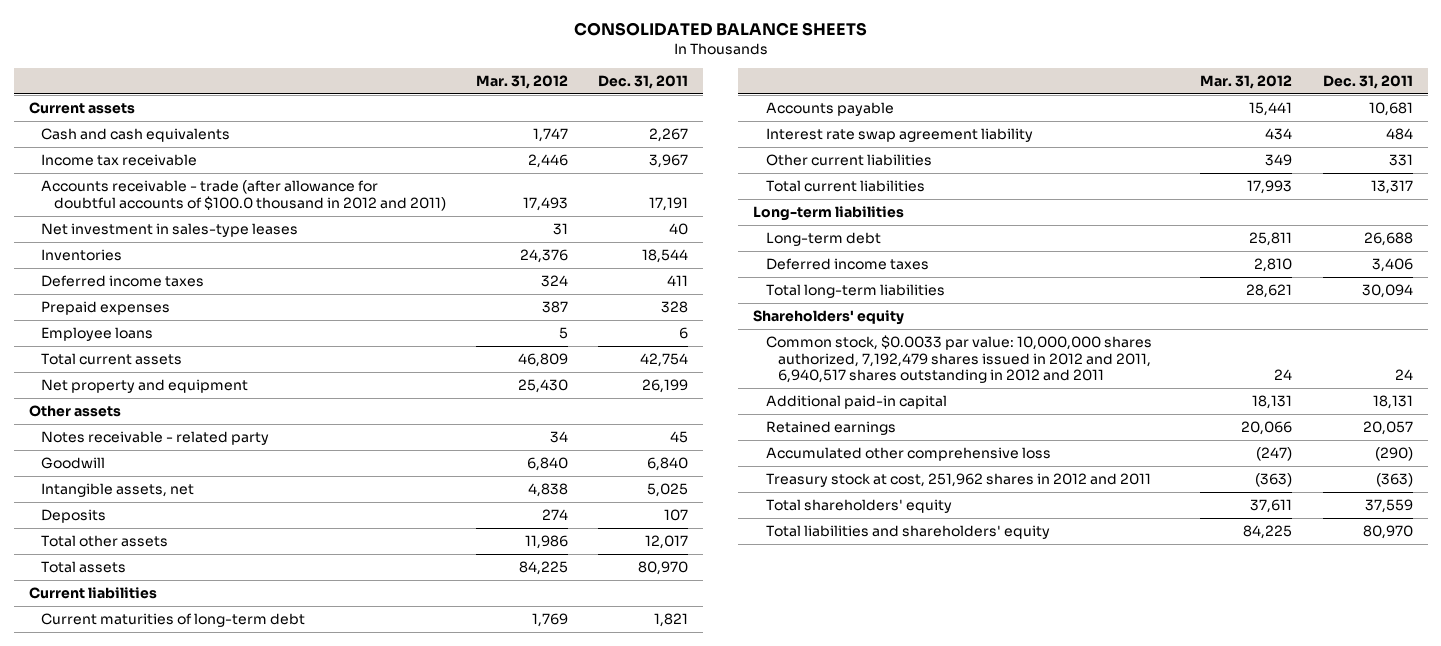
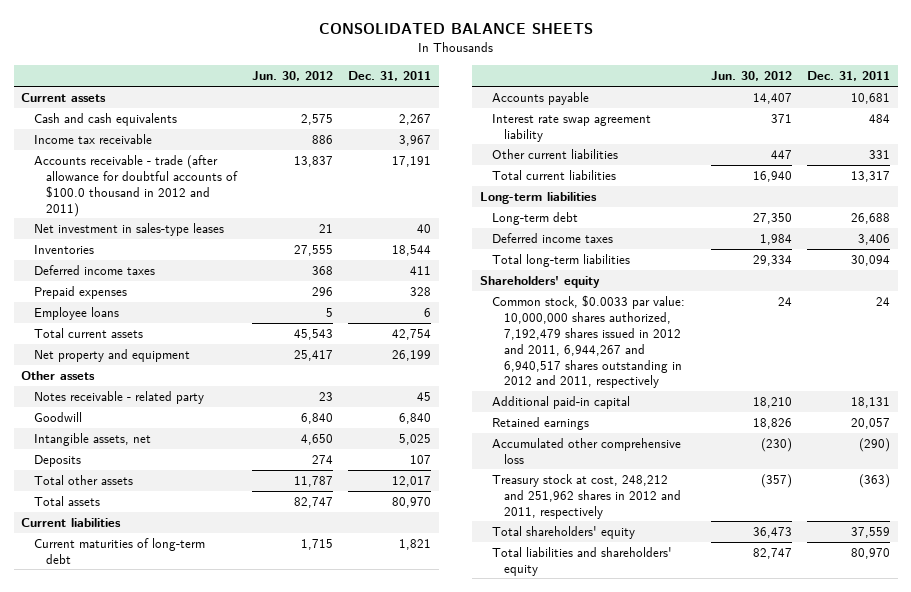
- | Mar. 31, 2012 | Dec. 31, 2011
+ | Jun. 30, 2012 | Dec. 31, 2011
- Common stock, $0.0033 par value: 10,000,000 shares authorized, 7,192,479 shares issued in 2012 and 2011, 6,940,517 shares outstanding in 2012 and 2011 | 24 | 24
+ Common stock, $0.0033 par value: 10,000,000 shares authorized, 7,192,479 shares issued in 2012 and 2011, 6,944,267 and 6,940,517 shares outstanding in 2012 and 2011, respectively | 24 | 24
- Treasury stock at cost, 251,962 shares in 2012 and 2011 | (363) | (363)
+ Treasury stock at cost, 248,212 and 251,962 shares in 2012 and 2011, respectively | (357) | (363)

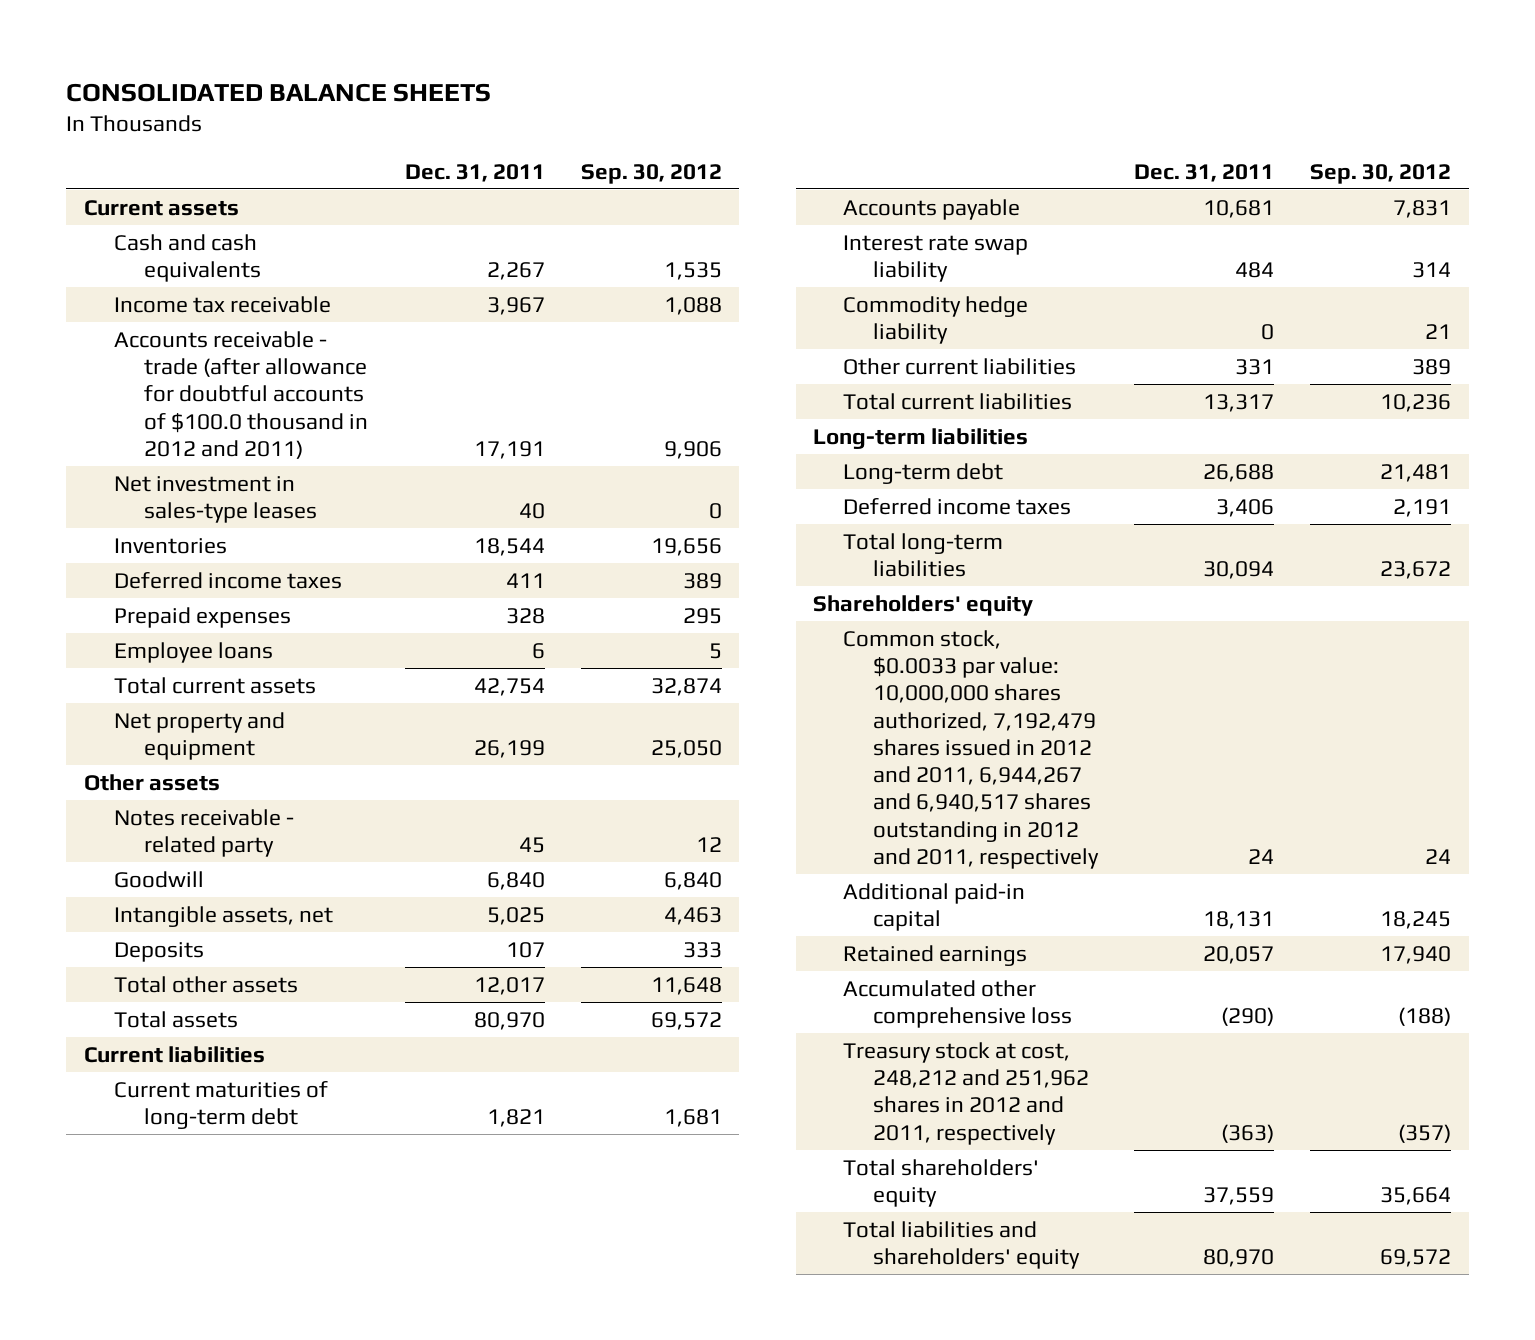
- | Jun. 30, 2012 | Dec. 31, 2011
+ | Dec. 31, 2011 | Sep. 30, 2012
- Interest rate swap agreement liability | 371 | 484
+ Interest rate swap liability | 484 | 314
+ Commodity hedge liability | 0 | 21

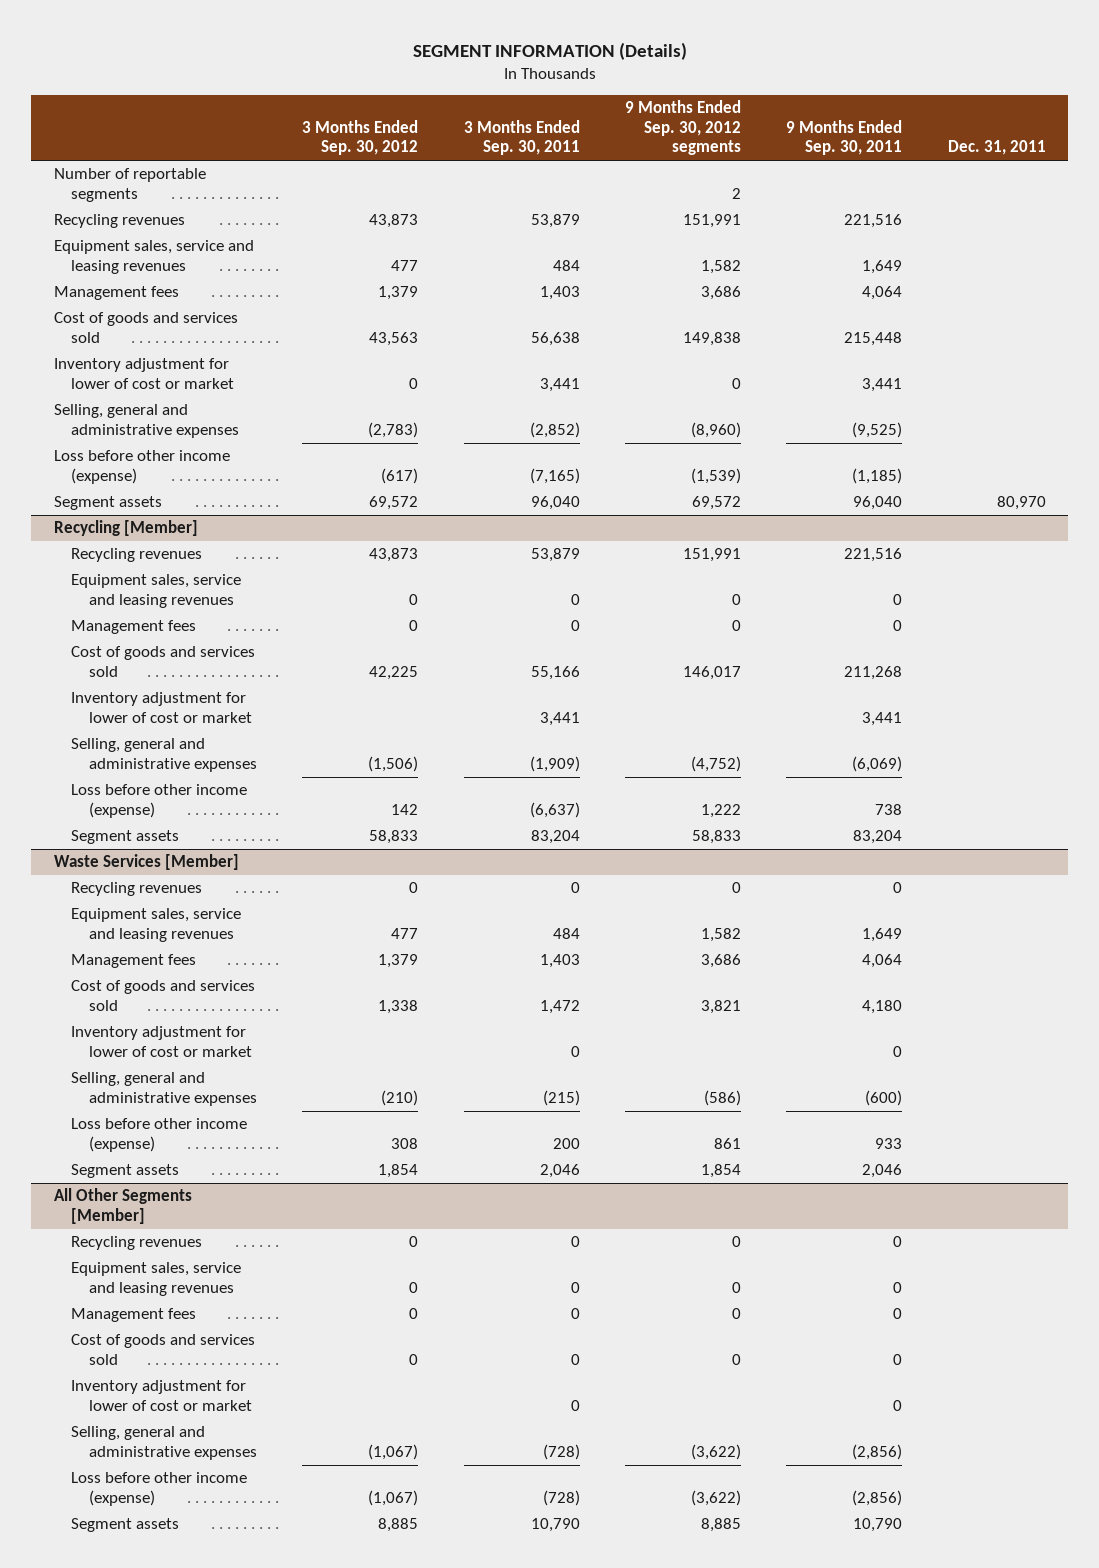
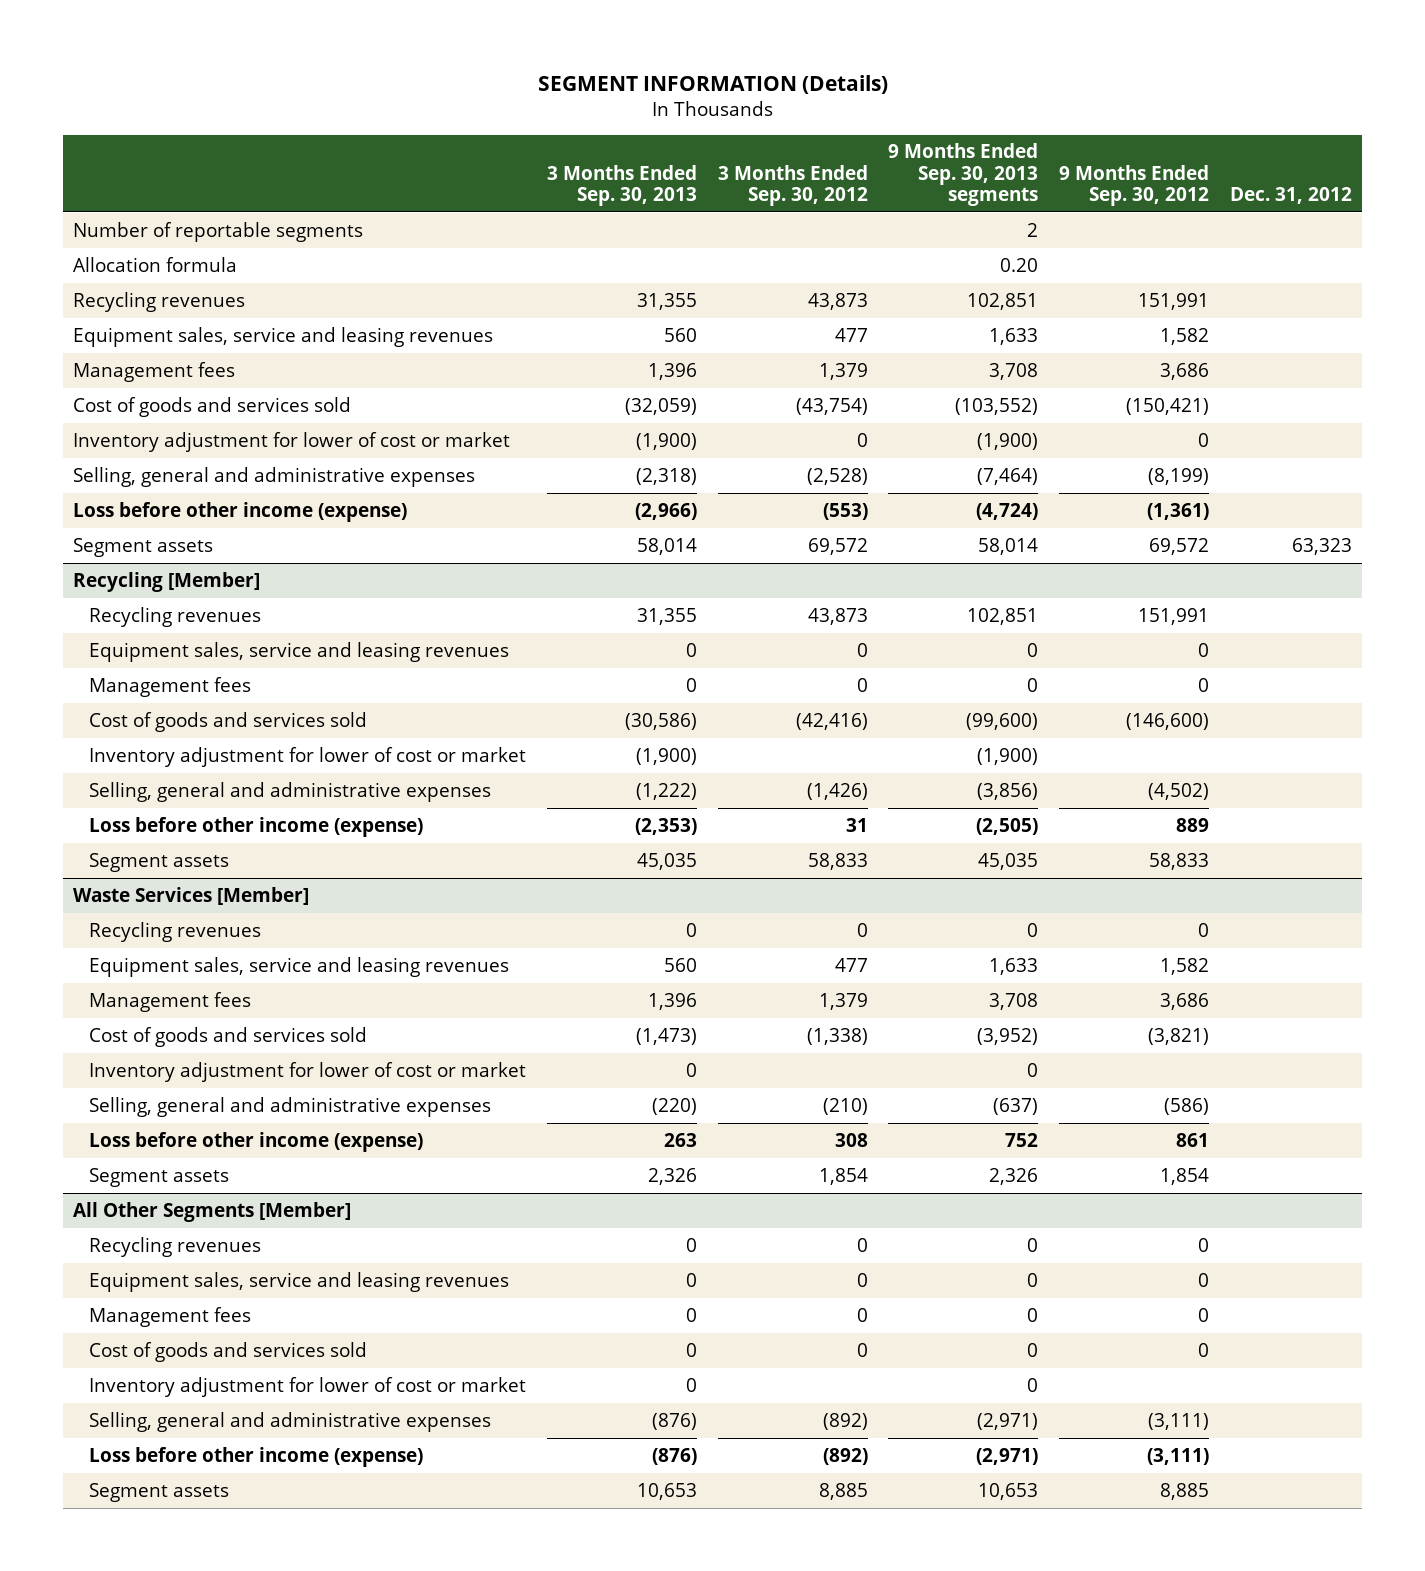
- | 3 Months Ended Sep. 30, 2012 | 3 Months Ended Sep. 30, 2011 | 9 Months Ended Sep. 30, 2012 segments | 9 Months Ended Sep. 30, 2011 | Dec. 31, 2011
+ | 3 Months Ended Sep. 30, 2013 | 3 Months Ended Sep. 30, 2012 | 9 Months Ended Sep. 30, 2013 segments | 9 Months Ended Sep. 30, 2012 | Dec. 31, 2012
+ Allocation formula | | | 0.20 | |
- Cost of goods and services sold | 43,563 | 56,638 | 149,838 | 215,448 |
+ Cost of goods and services sold | (32,059) | (43,754) | (103,552) | (150,421) |
- Selling, general and administrative expenses | (2,783) | (2,852) | (8,960) | (9,525) |
- Loss before other income (expense) | (617) | (7,165) | (1,539) | (1,185) |
+ Selling, general and administrative expenses | (2,318) | (2,528) | (7,464) | (8,199) |
+ Loss before other income (expense) | (2,966) | (553) | (4,724) | (1,361) |
@ Recycling [Member]
- Cost of goods and services sold | 42,225 | 55,166 | 146,017 | 211,268 |
+ Cost of goods and services sold | (30,586) | (42,416) | (99,600) | (146,600) |
- Selling, general and administrative expenses | (1,506) | (1,909) | (4,752) | (6,069) |
- Loss before other income (expense) | 142 | (6,637) | 1,222 | 738 |
+ Selling, general and administrative expenses | (1,222) | (1,426) | (3,856) | (4,502) |
+ Loss before other income (expense) | (2,353) | 31 | (2,505) | 889 |
@ Waste Services [Member]
- Cost of goods and services sold | 1,338 | 1,472 | 3,821 | 4,180 |
+ Cost of goods and services sold | (1,473) | (1,338) | (3,952) | (3,821) |
@ All Other Segments [Member]
- Selling, general and administrative expenses | (1,067) | (728) | (3,622) | (2,856) |
- Loss before other income (expense) | (1,067) | (728) | (3,622) | (2,856) |
+ Selling, general and administrative expenses | (876) | (892) | (2,971) | (3,111) |
+ Loss before other income (expense) | (876) | (892) | (2,971) | (3,111) |

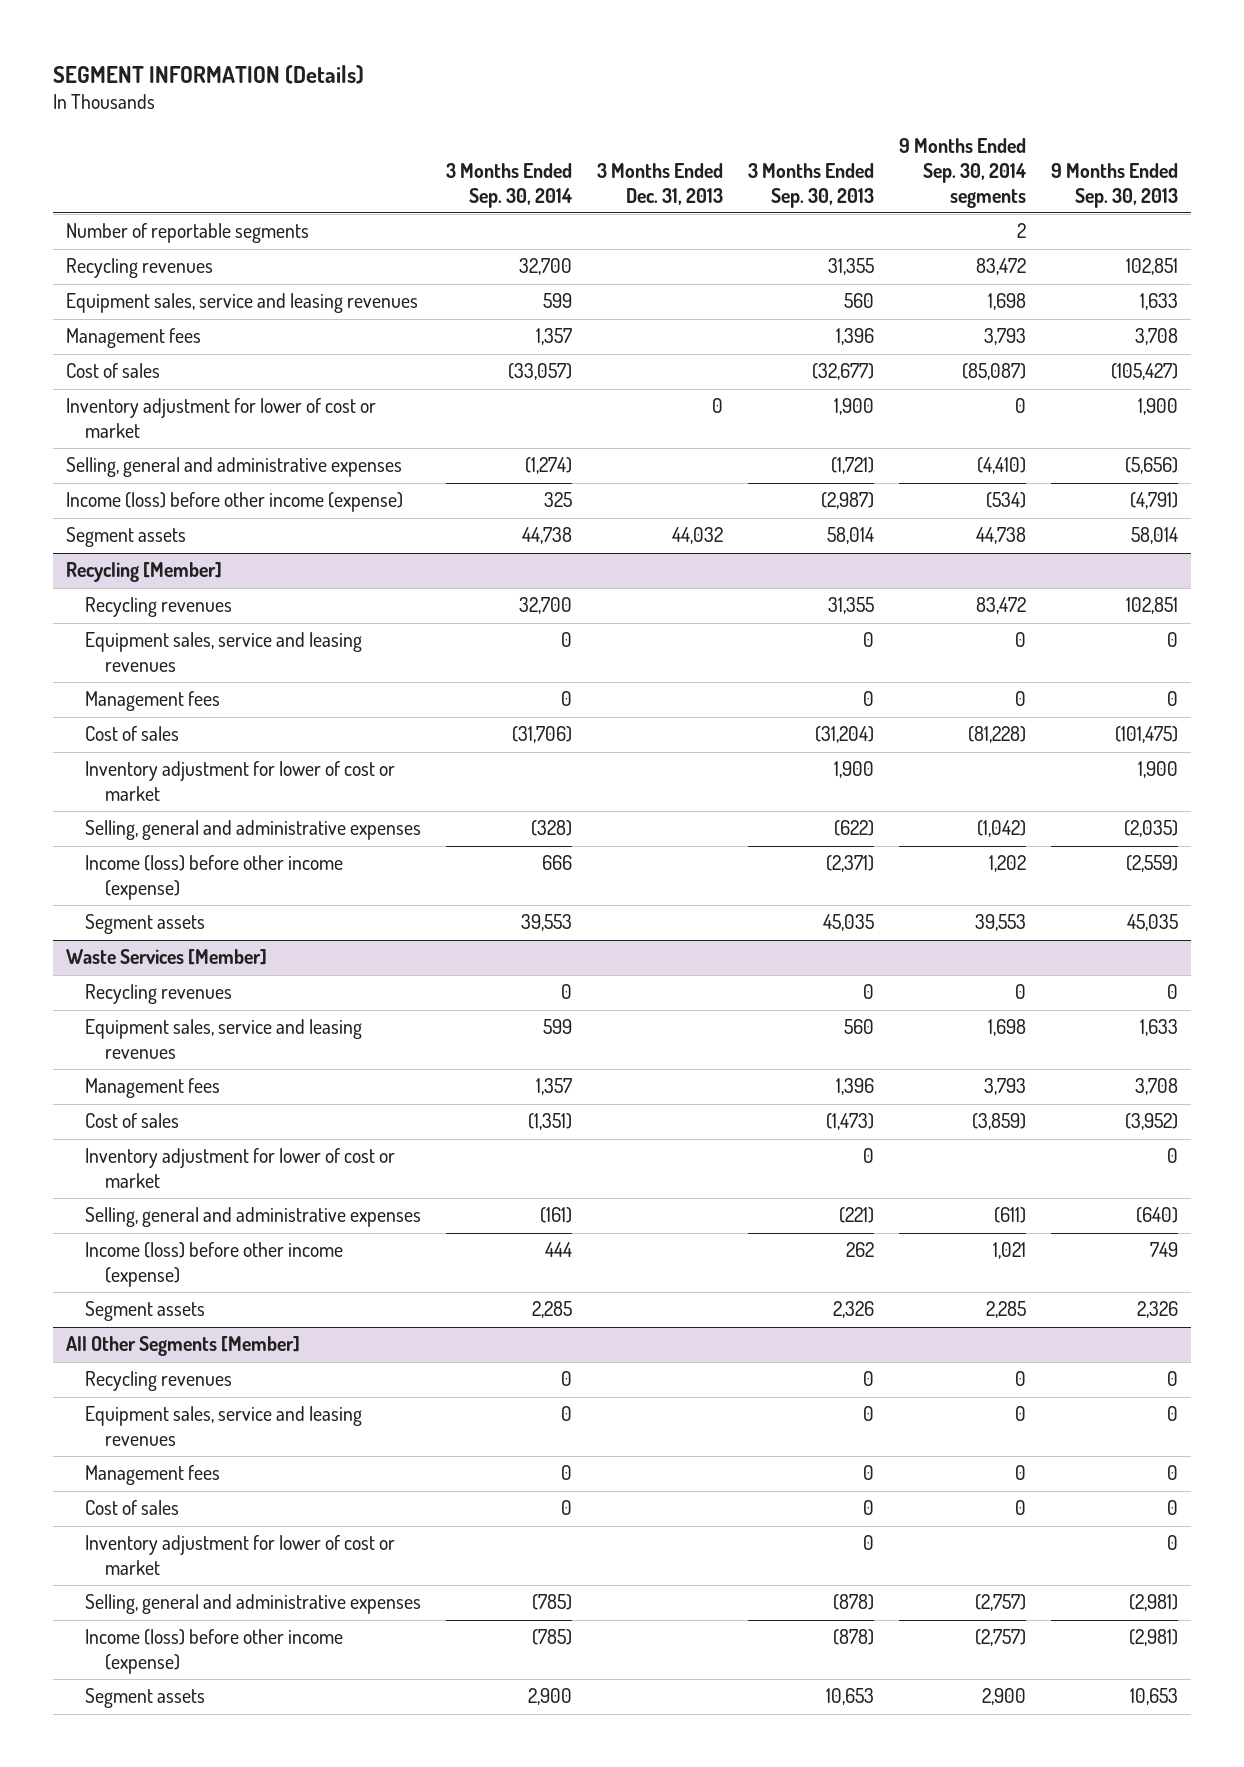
- | 3 Months Ended Sep. 30, 2013 | 3 Months Ended Sep. 30, 2012 | 9 Months Ended Sep. 30, 2013 segments | 9 Months Ended Sep. 30, 2012 | Dec. 31, 2012
+ | 3 Months Ended Sep. 30, 2014 | 3 Months Ended Dec. 31, 2013 | 3 Months Ended Sep. 30, 2013 | 9 Months Ended Sep. 30, 2014 segments | 9 Months Ended Sep. 30, 2013
- Allocation formula | | | 0.20 | |
- Cost of goods and services sold | (32,059) | (43,754) | (103,552) | (150,421) |
- Inventory adjustment for lower of cost or market | (1,900) | 0 | (1,900) | 0 |
- Selling, general and administrative expenses | (2,318) | (2,528) | (7,464) | (8,199) |
- Loss before other income (expense) | (2,966) | (553) | (4,724) | (1,361) |
+ Cost of sales | (33,057) | | (32,677) | (85,087) | (105,427)
+ Inventory adjustment for lower of cost or market | | 0 | 1,900 | 0 | 1,900
+ Selling, general and administrative expenses | (1,274) | | (1,721) | (4,410) | (5,656)
+ Income (loss) before other income (expense) | 325 | | (2,987) | (534) | (4,791)
@ Recycling [Member]
- Cost of goods and services sold | (30,586) | (42,416) | (99,600) | (146,600) |
- Inventory adjustment for lower of cost or market | (1,900) | | (1,900) | |
- Selling, general and administrative expenses | (1,222) | (1,426) | (3,856) | (4,502) |
- Loss before other income (expense) | (2,353) | 31 | (2,505) | 889 |
+ Cost of sales | (31,706) | | (31,204) | (81,228) | (101,475)
+ Inventory adjustment for lower of cost or market | | | 1,900 | | 1,900
+ Selling, general and administrative expenses | (328) | | (622) | (1,042) | (2,035)
+ Income (loss) before other income (expense) | 666 | | (2,371) | 1,202 | (2,559)
@ Waste Services [Member]
- Cost of goods and services sold | (1,473) | (1,338) | (3,952) | (3,821) |
+ Cost of sales | (1,351) | | (1,473) | (3,859) | (3,952)
- Selling, general and administrative expenses | (220) | (210) | (637) | (586) |
- Loss before other income (expense) | 263 | 308 | 752 | 861 |
+ Selling, general and administrative expenses | (161) | | (221) | (611) | (640)
+ Income (loss) before other income (expense) | 444 | | 262 | 1,021 | 749
@ All Other Segments [Member]
- Cost of goods and services sold | 0 | 0 | 0 | 0 |
+ Cost of sales | 0 | | 0 | 0 | 0
- Selling, general and administrative expenses | (876) | (892) | (2,971) | (3,111) |
- Loss before other income (expense) | (876) | (892) | (2,971) | (3,111) |
+ Selling, general and administrative expenses | (785) | | (878) | (2,757) | (2,981)
+ Income (loss) before other income (expense) | (785) | | (878) | (2,757) | (2,981)

